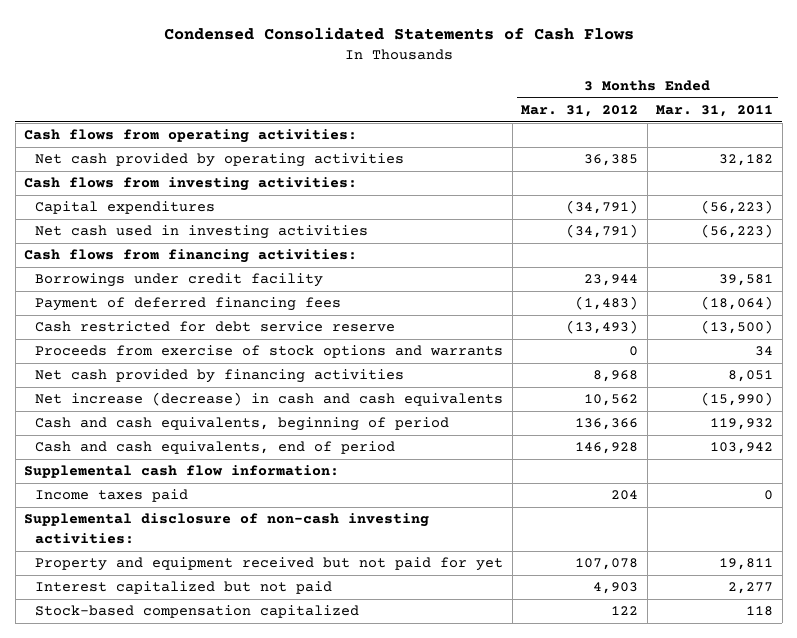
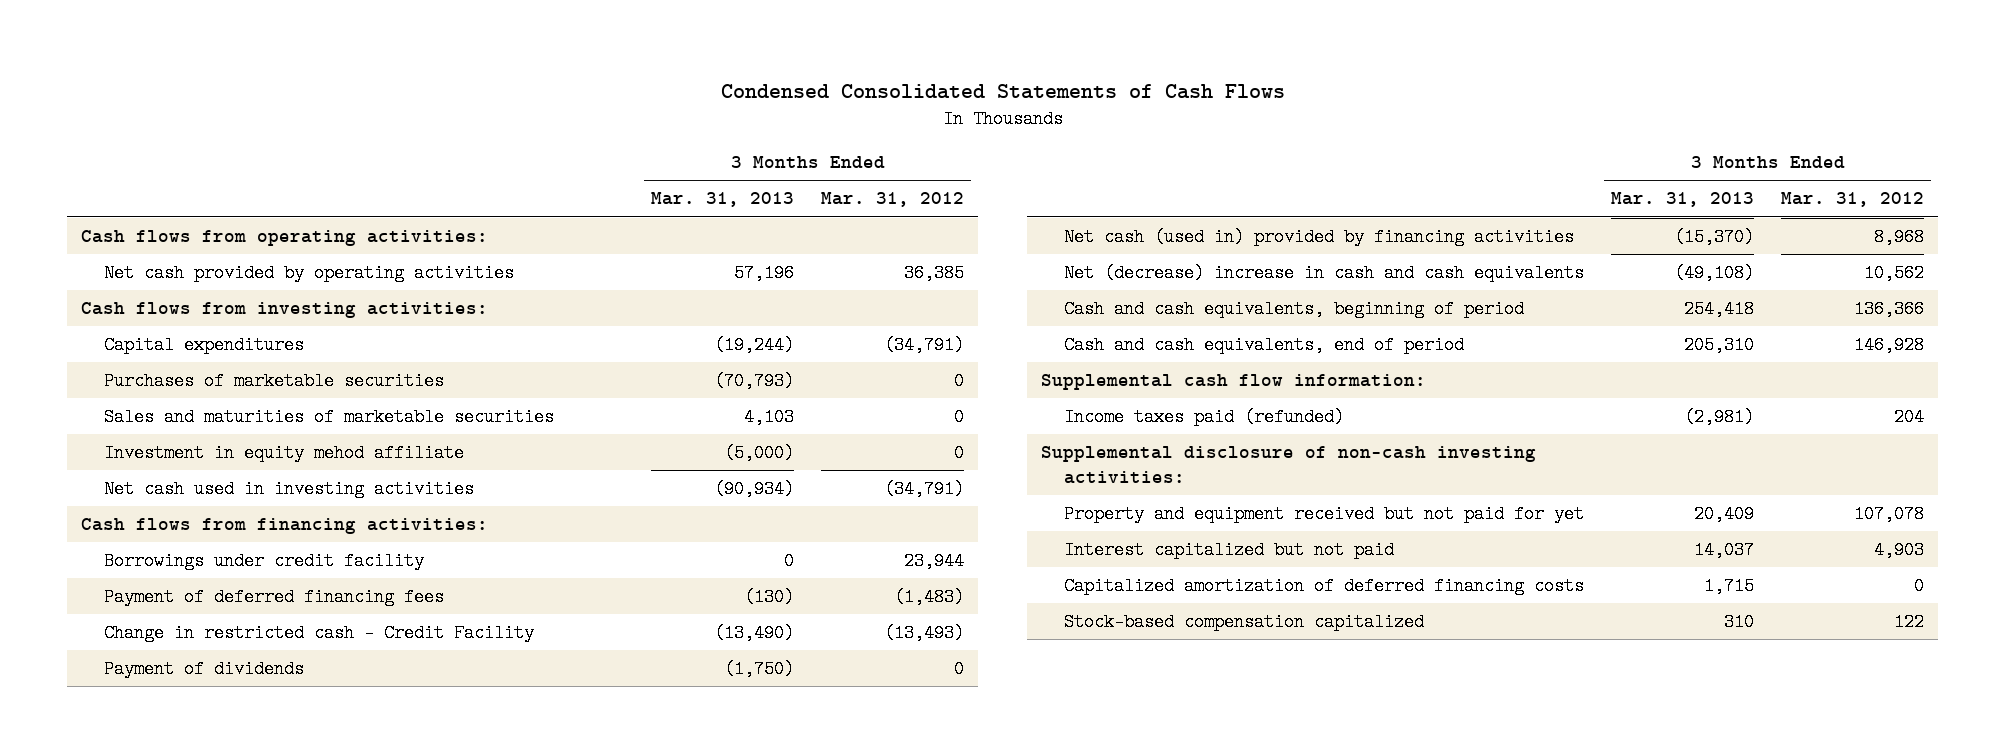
- | 3 Months Ended Mar. 31, 2012 | 3 Months Ended Mar. 31, 2011
+ | 3 Months Ended Mar. 31, 2013 | 3 Months Ended Mar. 31, 2012
+ Purchases of marketable securities | (70,793) | 0
+ Sales and maturities of marketable securities | 4,103 | 0
+ Investment in equity mehod affiliate | (5,000) | 0
- Cash restricted for debt service reserve | (13,493) | (13,500)
- Proceeds from exercise of stock options and warrants | 0 | 34
- Net cash provided by financing activities | 8,968 | 8,051
- Net increase (decrease) in cash and cash equivalents | 10,562 | (15,990)
+ Change in restricted cash - Credit Facility | (13,490) | (13,493)
+ Payment of dividends | (1,750) | 0
+ Net cash (used in) provided by financing activities | (15,370) | 8,968
+ Net (decrease) increase in cash and cash equivalents | (49,108) | 10,562
- Income taxes paid | 204 | 0
+ Income taxes paid (refunded) | (2,981) | 204
+ Capitalized amortization of deferred financing costs | 1,715 | 0

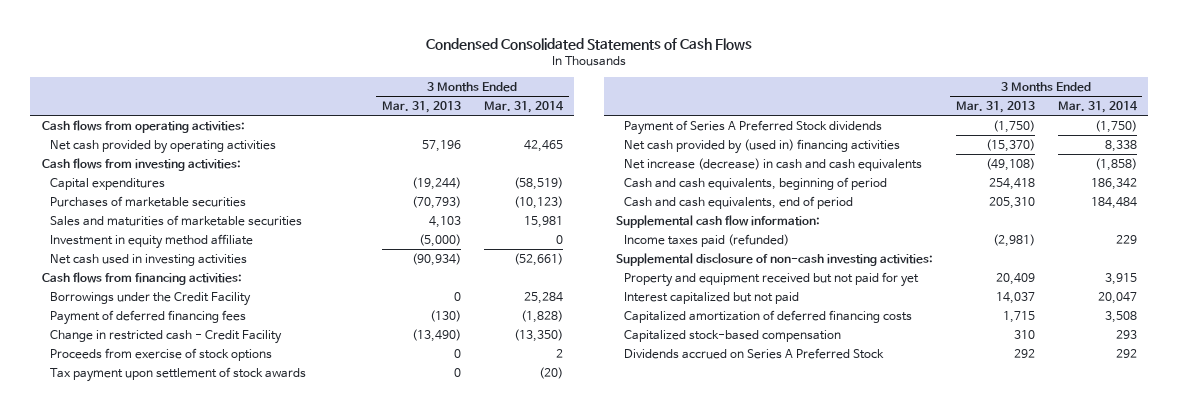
- | 3 Months Ended Mar. 31, 2013 | 3 Months Ended Mar. 31, 2012
+ | 3 Months Ended Mar. 31, 2013 | 3 Months Ended Mar. 31, 2014
- Investment in equity mehod affiliate | (5,000) | 0
+ Investment in equity method affiliate | (5,000) | 0
- Borrowings under credit facility | 0 | 23,944
+ Borrowings under the Credit Facility | 0 | 25,284
- Payment of dividends | (1,750) | 0
- Net cash (used in) provided by financing activities | (15,370) | 8,968
- Net (decrease) increase in cash and cash equivalents | (49,108) | 10,562
+ Proceeds from exercise of stock options | 0 | 2
+ Tax payment upon settlement of stock awards | 0 | (20)
+ Payment of Series A Preferred Stock dividends | (1,750) | (1,750)
+ Net cash provided by (used in) financing activities | (15,370) | 8,338
+ Net increase (decrease) in cash and cash equivalents | (49,108) | (1,858)
- Stock-based compensation capitalized | 310 | 122
+ Capitalized stock-based compensation | 310 | 293
+ Dividends accrued on Series A Preferred Stock | 292 | 292

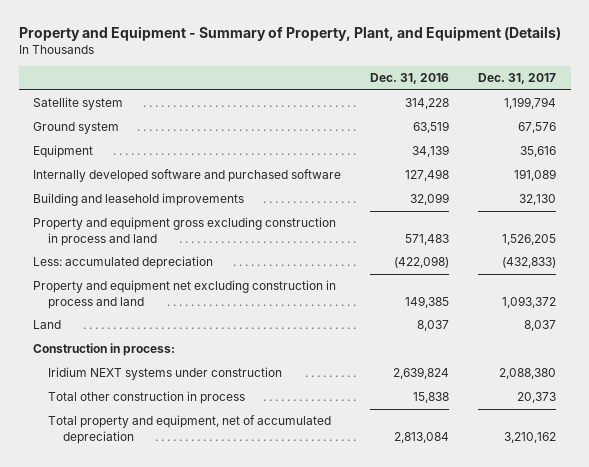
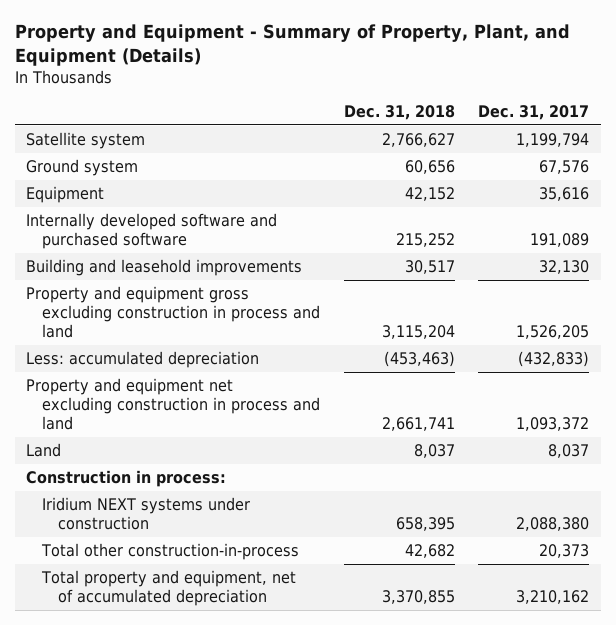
- | Dec. 31, 2016 | Dec. 31, 2017
+ | Dec. 31, 2018 | Dec. 31, 2017
- Total other construction in process | 15,838 | 20,373
+ Total other construction-in-process | 42,682 | 20,373

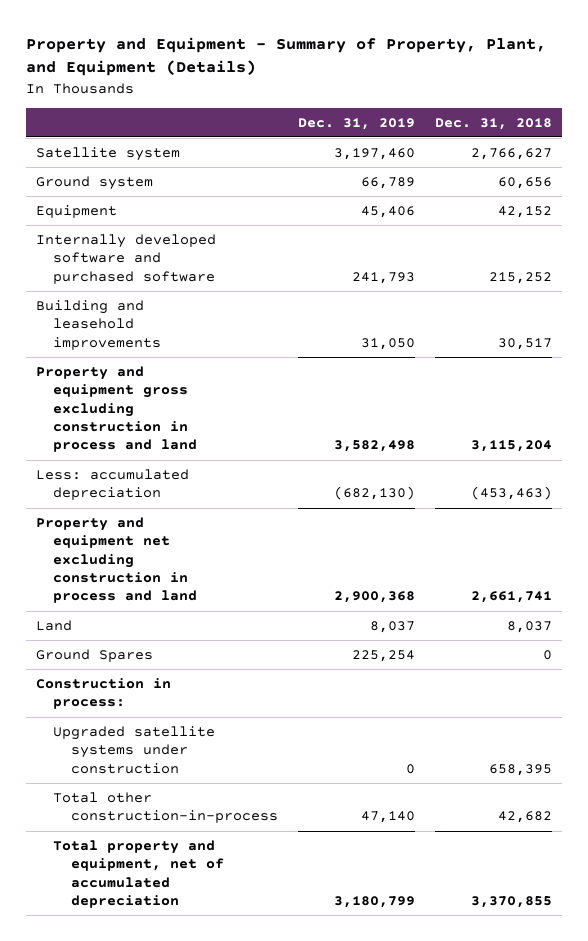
- | Dec. 31, 2018 | Dec. 31, 2017
+ | Dec. 31, 2019 | Dec. 31, 2018
+ Ground Spares | 225,254 | 0
- Iridium NEXT systems under construction | 658,395 | 2,088,380
+ Upgraded satellite systems under construction | 0 | 658,395

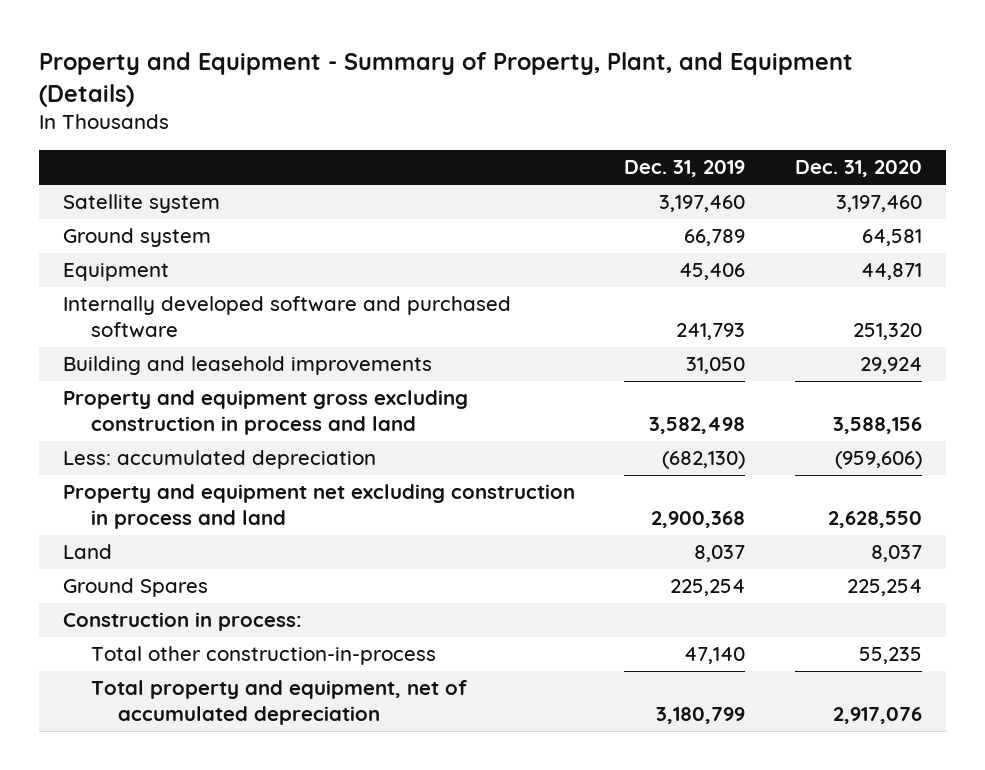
- | Dec. 31, 2019 | Dec. 31, 2018
+ | Dec. 31, 2019 | Dec. 31, 2020
- Upgraded satellite systems under construction | 0 | 658,395

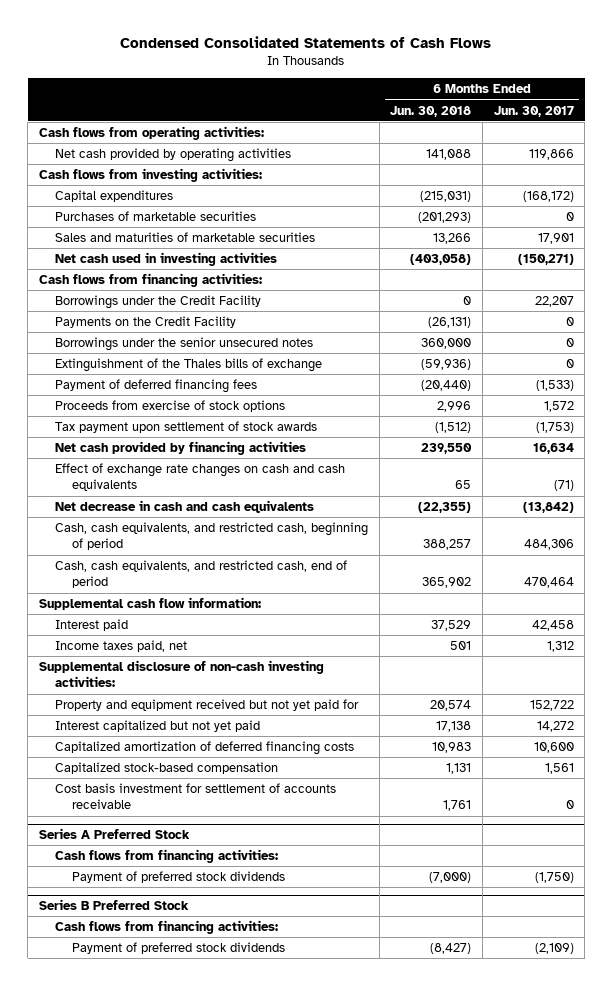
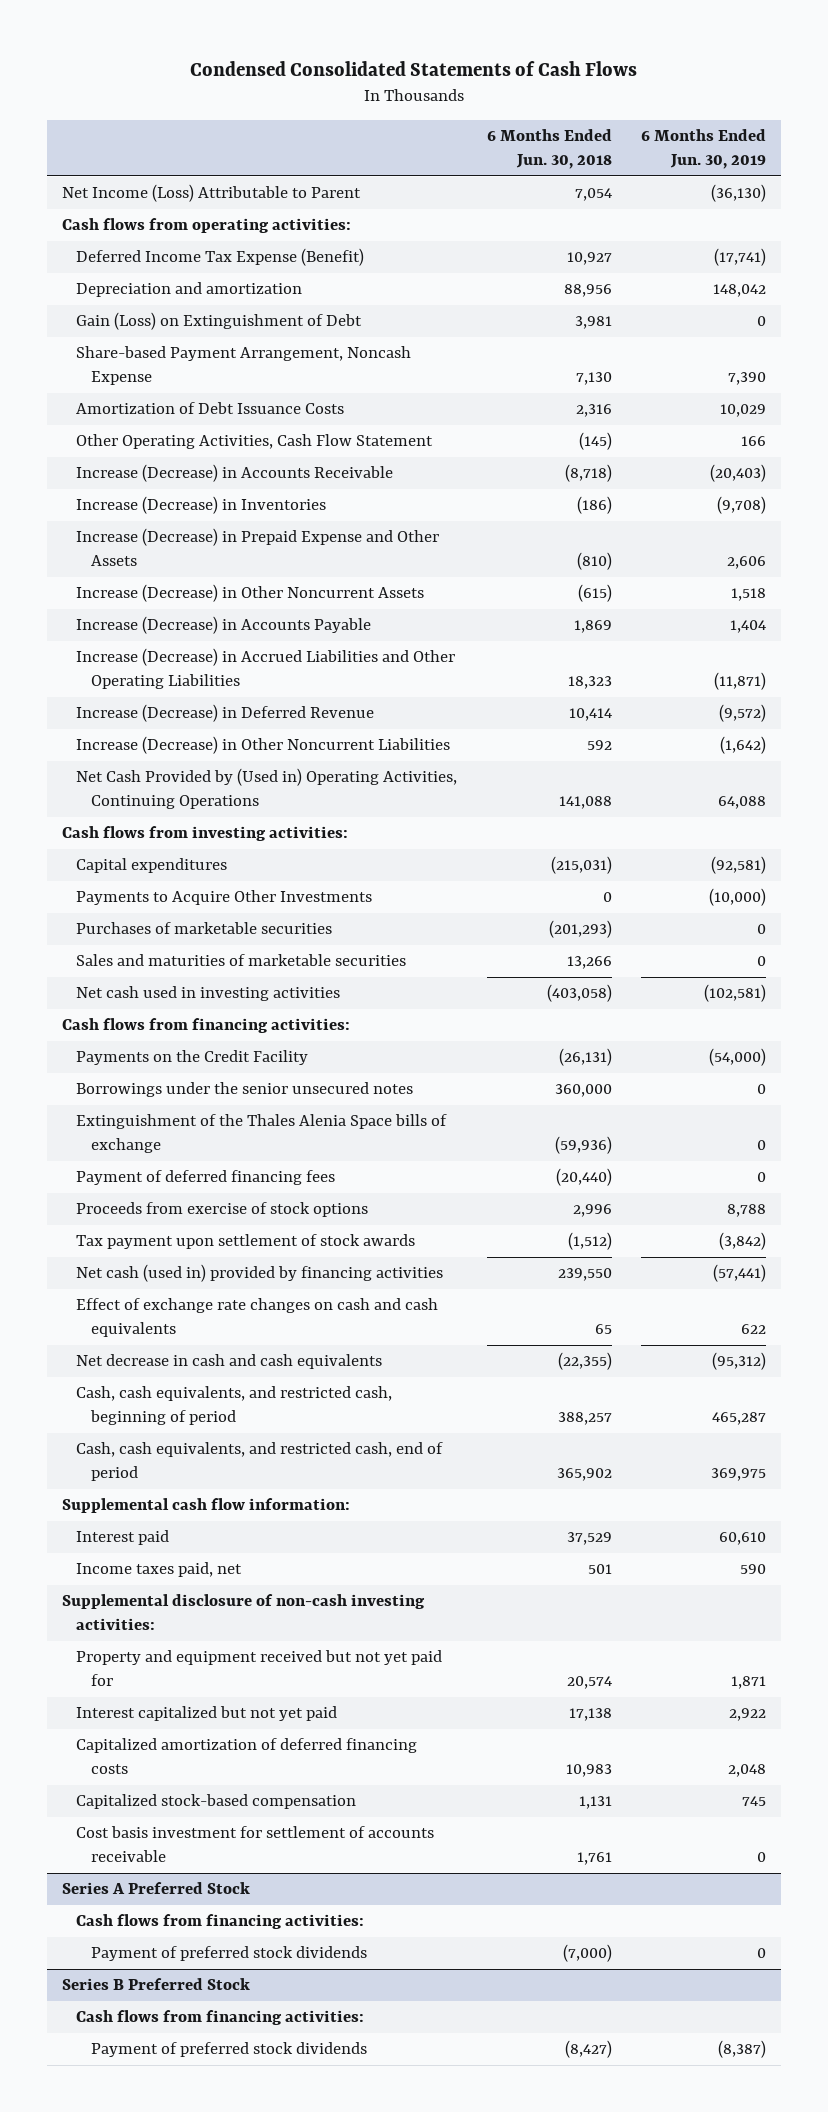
- | 6 Months Ended Jun. 30, 2018 | 6 Months Ended Jun. 30, 2017
+ | 6 Months Ended Jun. 30, 2018 | 6 Months Ended Jun. 30, 2019
+ Net Income (Loss) Attributable to Parent | 7,054 | (36,130)
- Net cash provided by operating activities | 141,088 | 119,866
+ Deferred Income Tax Expense (Benefit) | 10,927 | (17,741)
+ Depreciation and amortization | 88,956 | 148,042
+ Gain (Loss) on Extinguishment of Debt | 3,981 | 0
+ Share-based Payment Arrangement, Noncash Expense | 7,130 | 7,390
+ Amortization of Debt Issuance Costs | 2,316 | 10,029
+ Other Operating Activities, Cash Flow Statement | (145) | 166
+ Increase (Decrease) in Accounts Receivable | (8,718) | (20,403)
+ Increase (Decrease) in Inventories | (186) | (9,708)
+ Increase (Decrease) in Prepaid Expense and Other Assets | (810) | 2,606
+ Increase (Decrease) in Other Noncurrent Assets | (615) | 1,518
+ Increase (Decrease) in Accounts Payable | 1,869 | 1,404
+ Increase (Decrease) in Accrued Liabilities and Other Operating Liabilities | 18,323 | (11,871)
+ Increase (Decrease) in Deferred Revenue | 10,414 | (9,572)
+ Increase (Decrease) in Other Noncurrent Liabilities | 592 | (1,642)
+ Net Cash Provided by (Used in) Operating Activities, Continuing Operations | 141,088 | 64,088
+ Payments to Acquire Other Investments | 0 | (10,000)
- Borrowings under the Credit Facility | 0 | 22,207
- Extinguishment of the Thales bills of exchange | (59,936) | 0
+ Extinguishment of the Thales Alenia Space bills of exchange | (59,936) | 0
- Net cash provided by financing activities | 239,550 | 16,634
+ Net cash (used in) provided by financing activities | 239,550 | (57,441)

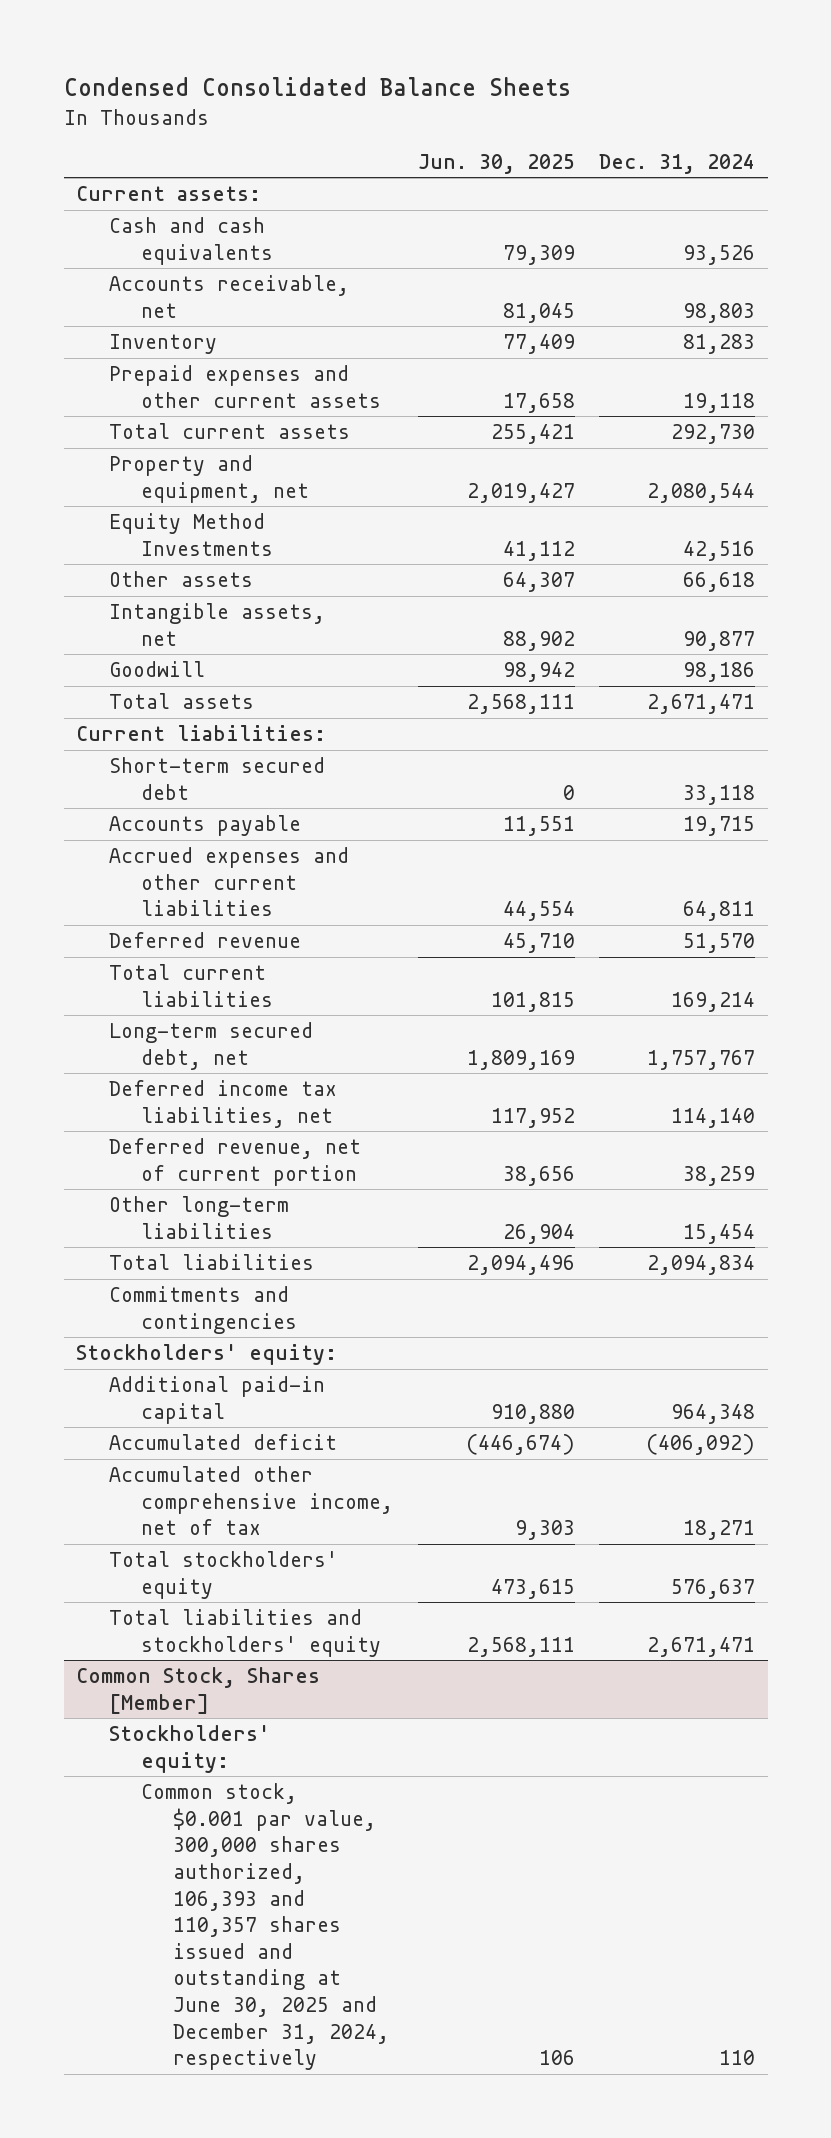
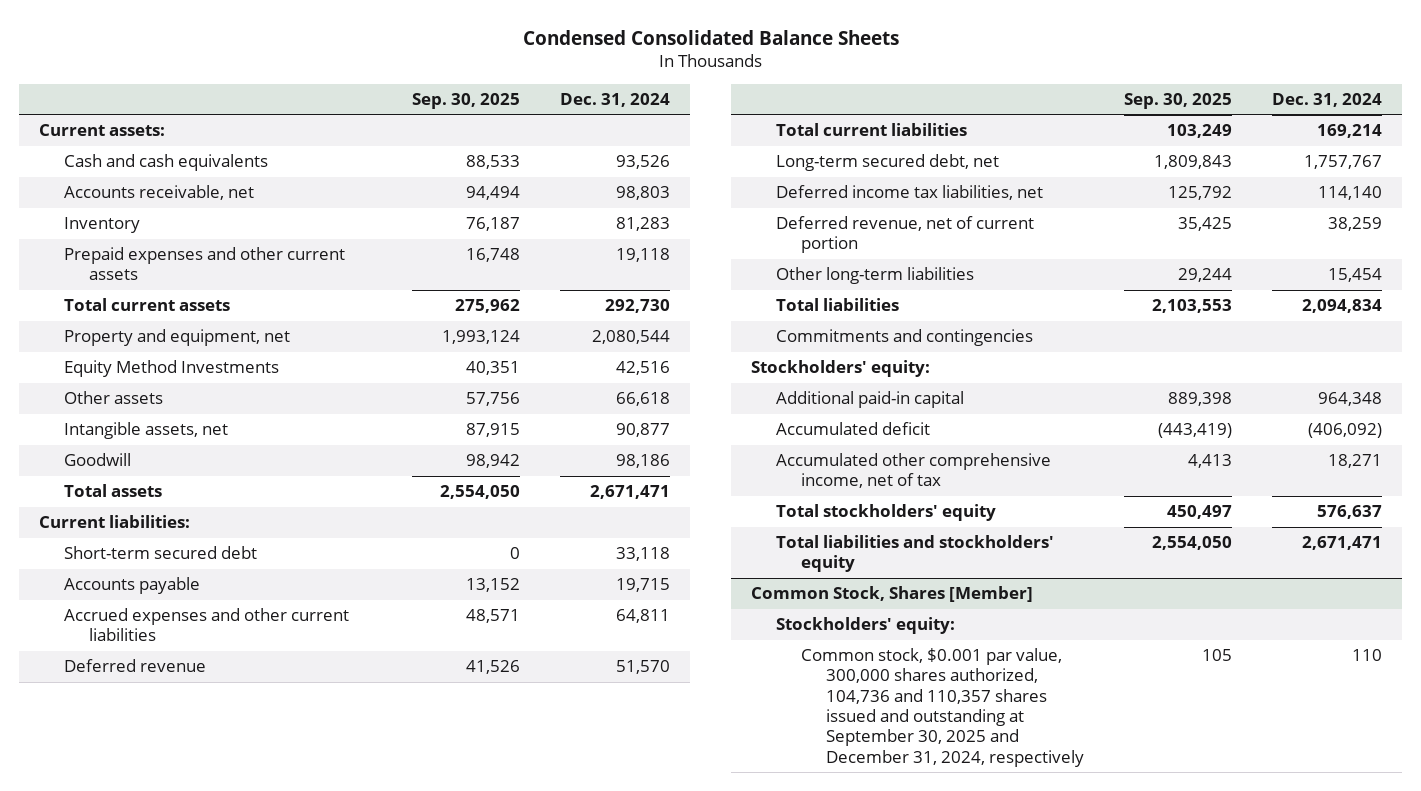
- | Jun. 30, 2025 | Dec. 31, 2024
+ | Sep. 30, 2025 | Dec. 31, 2024
@ Common Stock, Shares [Member]
- Common stock, $0.001 par value, 300,000 shares authorized, 106,393 and 110,357 shares issued and outstanding at June 30, 2025 and December 31, 2024, respectively | 106 | 110
+ Common stock, $0.001 par value, 300,000 shares authorized, 104,736 and 110,357 shares issued and outstanding at September 30, 2025 and December 31, 2024, respectively | 105 | 110

